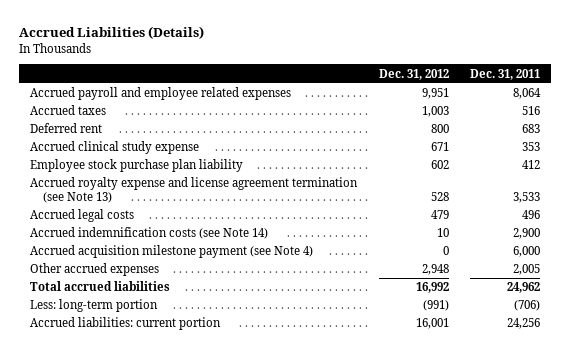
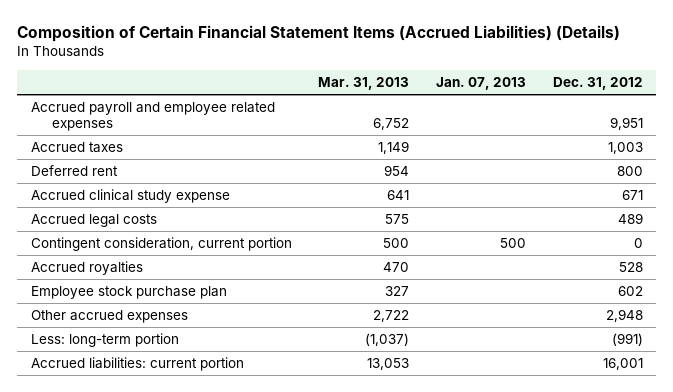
- Accrued Liabilities (Details)
+ Composition of Certain Financial Statement Items (Accrued Liabilities) (Details)
- | Dec. 31, 2012 | Dec. 31, 2011
+ | Mar. 31, 2013 | Jan. 07, 2013 | Dec. 31, 2012
- Employee stock purchase plan liability | 602 | 412
- Accrued royalty expense and license agreement termination (see Note 13) | 528 | 3,533
- Accrued legal costs | 479 | 496
- Accrued indemnification costs (see Note 14) | 10 | 2,900
- Accrued acquisition milestone payment (see Note 4) | 0 | 6,000
+ Accrued legal costs | 575 | | 489
+ Contingent consideration, current portion | 500 | 500 | 0
+ Accrued royalties | 470 | | 528
+ Employee stock purchase plan | 327 | | 602
- Total accrued liabilities | 16,992 | 24,962

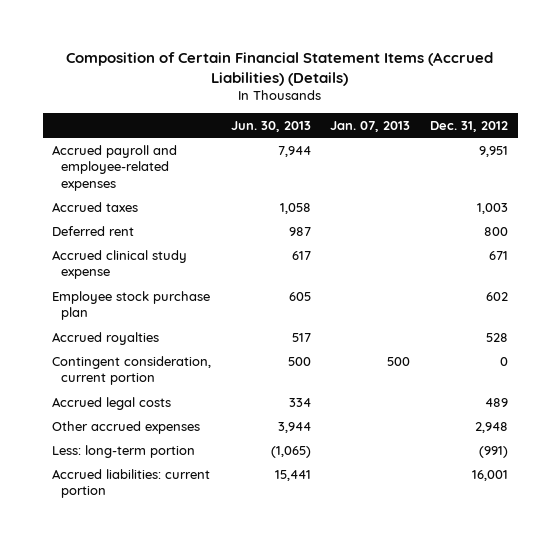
- | Mar. 31, 2013 | Jan. 07, 2013 | Dec. 31, 2012
+ | Jun. 30, 2013 | Jan. 07, 2013 | Dec. 31, 2012
- Accrued payroll and employee related expenses | 6,752 | | 9,951
+ Accrued payroll and employee-related expenses | 7,944 | | 9,951
moved down: Accrued royalties | 517 | | 528
moved down: Contingent consideration, current portion | 500 | 500 | 0
moved down: Accrued legal costs | 334 | | 489

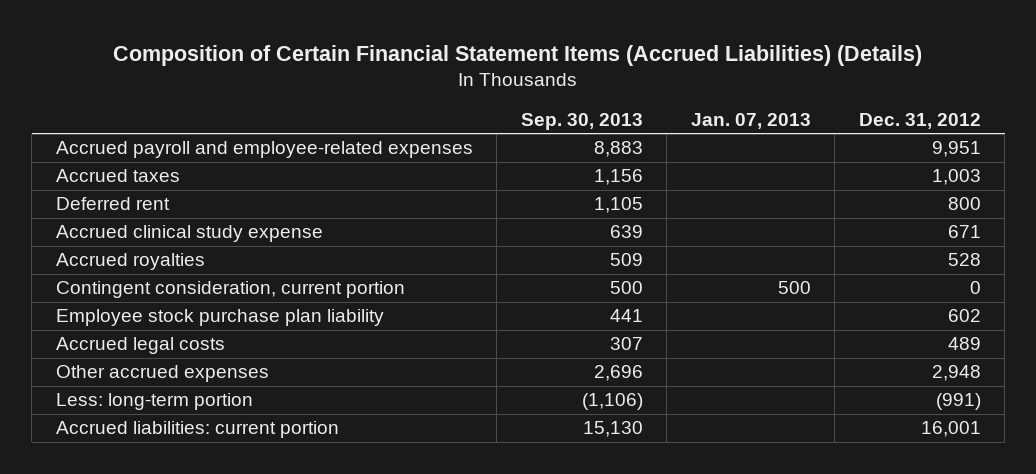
- | Jun. 30, 2013 | Jan. 07, 2013 | Dec. 31, 2012
+ | Sep. 30, 2013 | Jan. 07, 2013 | Dec. 31, 2012
- Employee stock purchase plan | 605 | | 602
+ Employee stock purchase plan liability | 441 | | 602

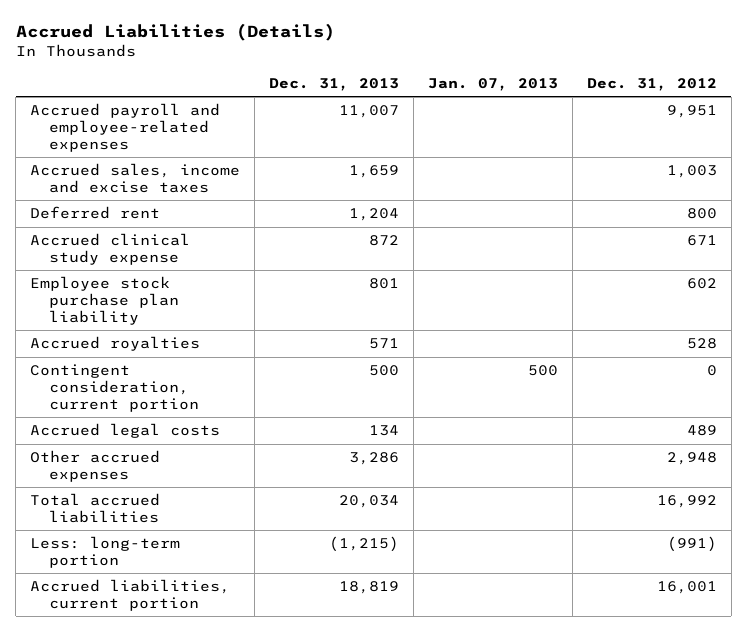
- Composition of Certain Financial Statement Items (Accrued Liabilities) (Details)
+ Accrued Liabilities (Details)
- | Sep. 30, 2013 | Jan. 07, 2013 | Dec. 31, 2012
+ | Dec. 31, 2013 | Jan. 07, 2013 | Dec. 31, 2012
- Accrued taxes | 1,156 | | 1,003
+ Accrued sales, income and excise taxes | 1,659 | | 1,003
moved up: Employee stock purchase plan liability | 801 | | 602
+ Total accrued liabilities | 20,034 | | 16,992
- Accrued liabilities: current portion | 15,130 | | 16,001
+ Accrued liabilities, current portion | 18,819 | | 16,001

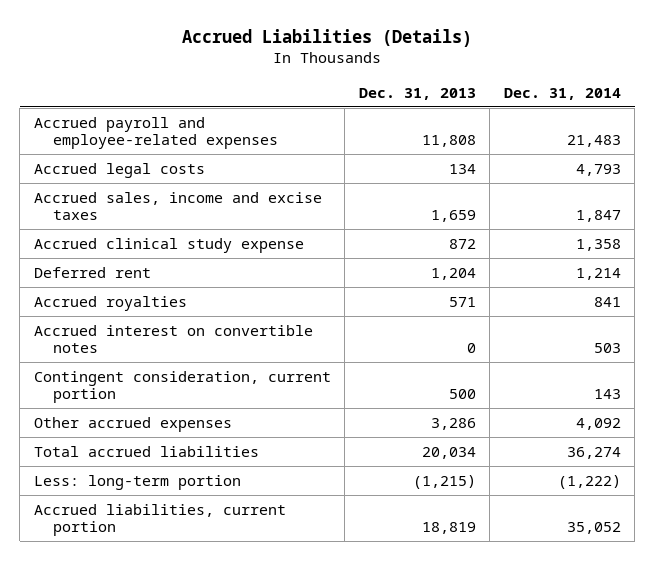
- | Dec. 31, 2013 | Jan. 07, 2013 | Dec. 31, 2012
+ | Dec. 31, 2013 | Dec. 31, 2014
- Accrued payroll and employee-related expenses | 11,007 | | 9,951
+ Accrued payroll and employee-related expenses | 11,808 | 21,483
moved up: Accrued legal costs | 134 | 4,793
- Employee stock purchase plan liability | 801 | | 602
moved down: Deferred rent | 1,204 | 1,214
+ Accrued interest on convertible notes | 0 | 503

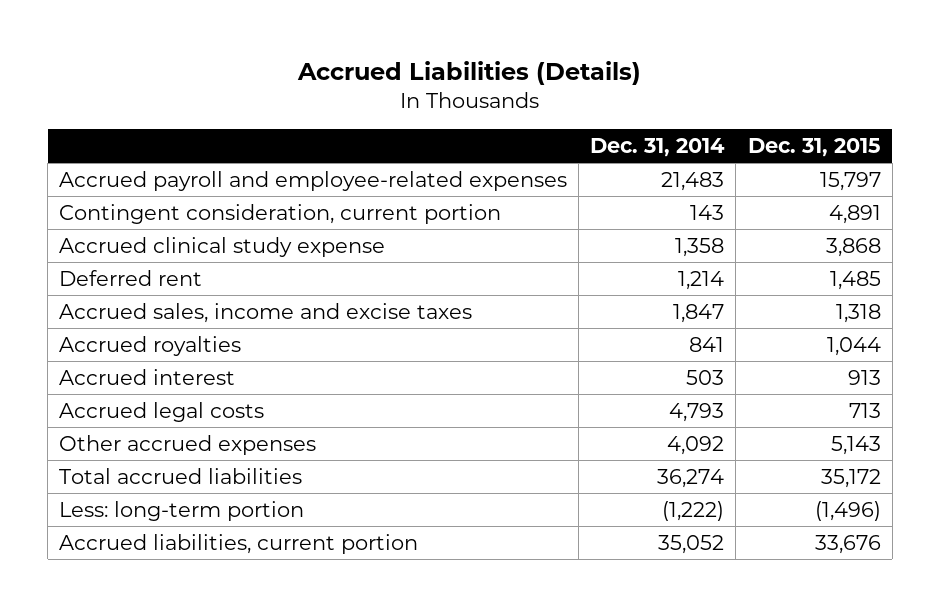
- | Dec. 31, 2013 | Dec. 31, 2014
+ | Dec. 31, 2014 | Dec. 31, 2015
moved up: Contingent consideration, current portion | 143 | 4,891
moved down: Accrued sales, income and excise taxes | 1,847 | 1,318
- Accrued interest on convertible notes | 0 | 503
+ Accrued interest | 503 | 913
moved down: Accrued legal costs | 4,793 | 713

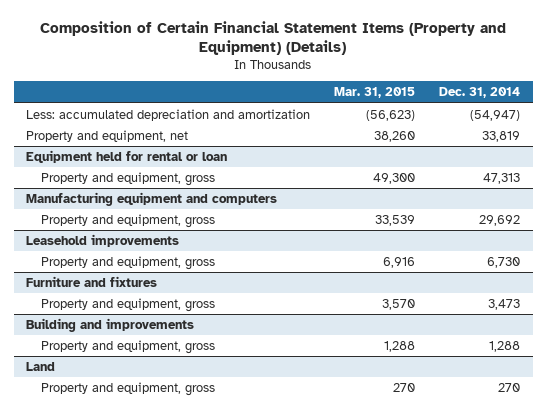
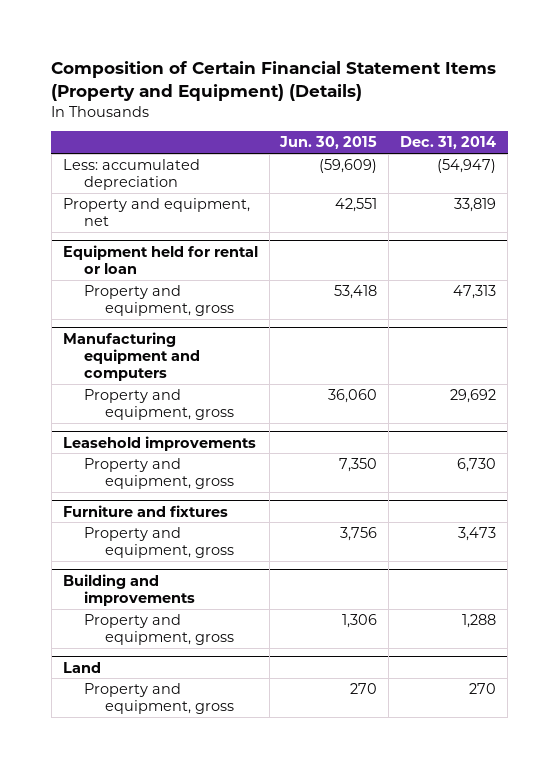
- | Mar. 31, 2015 | Dec. 31, 2014
+ | Jun. 30, 2015 | Dec. 31, 2014
- Less: accumulated depreciation and amortization | (56,623) | (54,947)
+ Less: accumulated depreciation | (59,609) | (54,947)

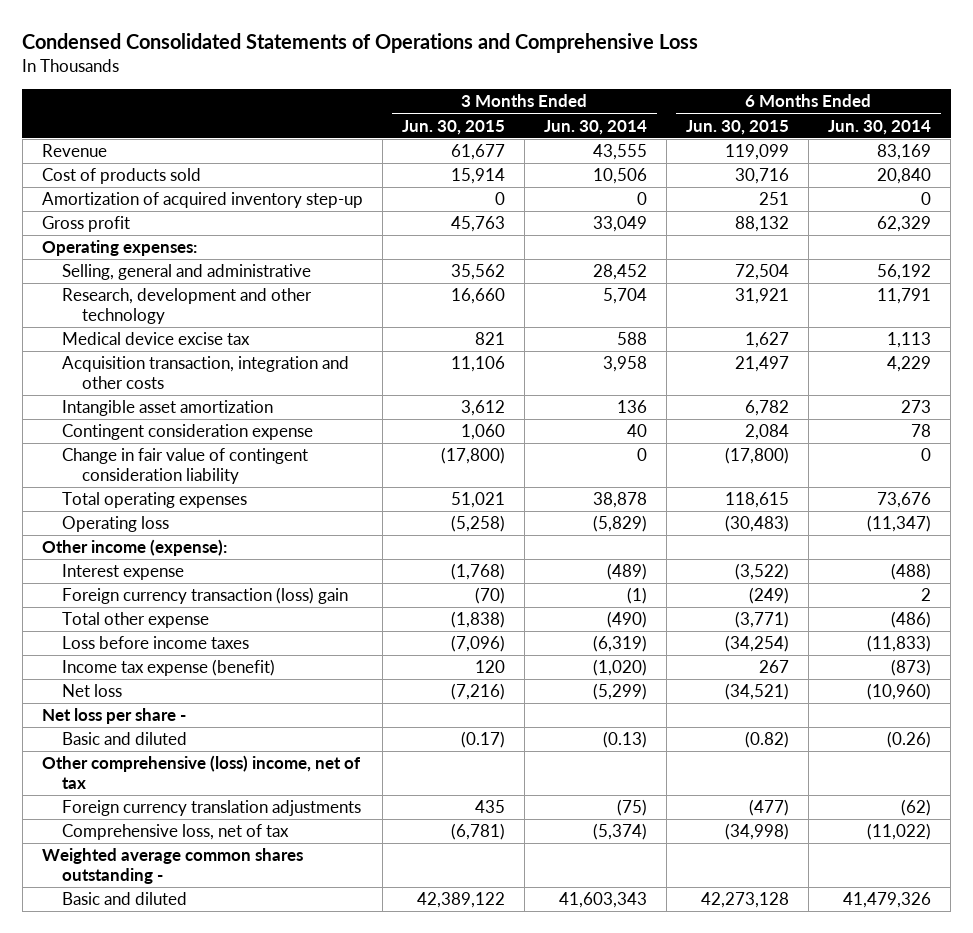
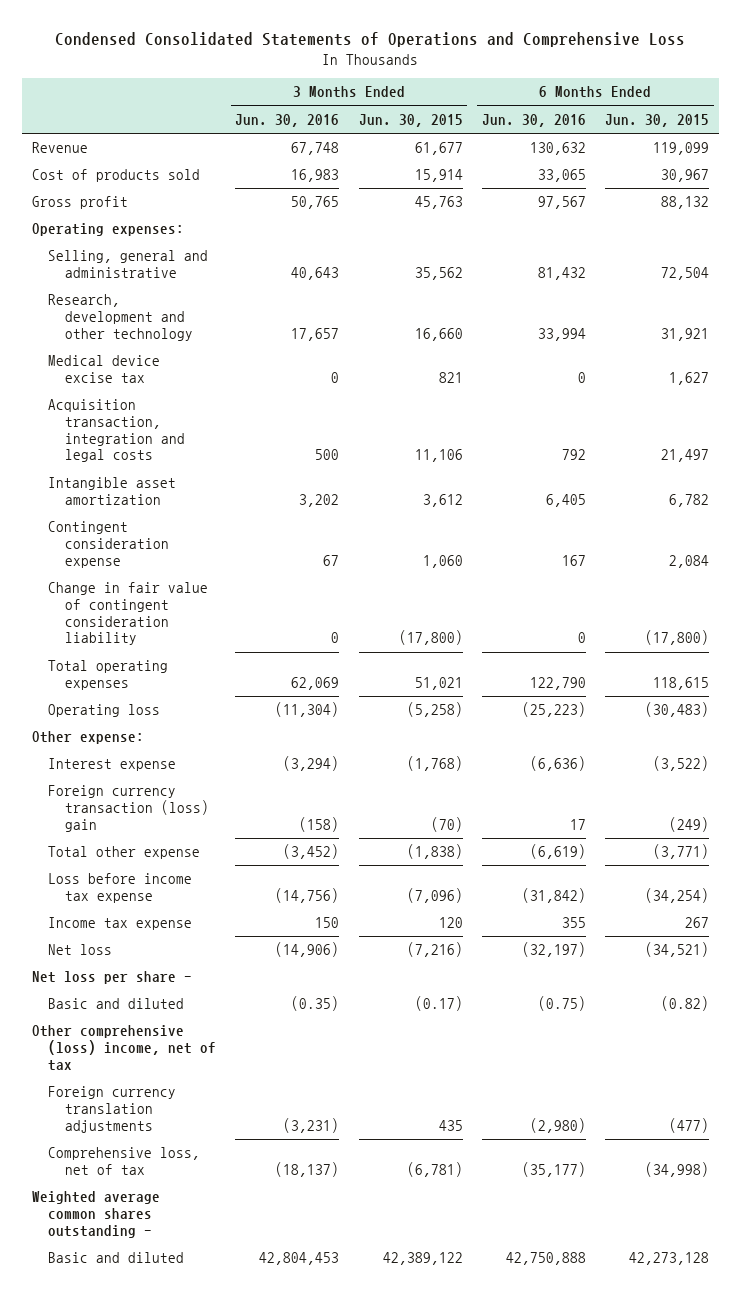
- | 3 Months Ended Jun. 30, 2015 | 3 Months Ended Jun. 30, 2014 | 6 Months Ended Jun. 30, 2015 | 6 Months Ended Jun. 30, 2014
+ | 3 Months Ended Jun. 30, 2016 | 3 Months Ended Jun. 30, 2015 | 6 Months Ended Jun. 30, 2016 | 6 Months Ended Jun. 30, 2015
- Cost of products sold | 15,914 | 10,506 | 30,716 | 20,840
- Amortization of acquired inventory step-up | 0 | 0 | 251 | 0
+ Cost of products sold | 16,983 | 15,914 | 33,065 | 30,967
- Acquisition transaction, integration and other costs | 11,106 | 3,958 | 21,497 | 4,229
+ Acquisition transaction, integration and legal costs | 500 | 11,106 | 792 | 21,497
- Other income (expense):
+ Other expense:
- Loss before income taxes | (7,096) | (6,319) | (34,254) | (11,833)
- Income tax expense (benefit) | 120 | (1,020) | 267 | (873)
+ Loss before income tax expense | (14,756) | (7,096) | (31,842) | (34,254)
+ Income tax expense | 150 | 120 | 355 | 267

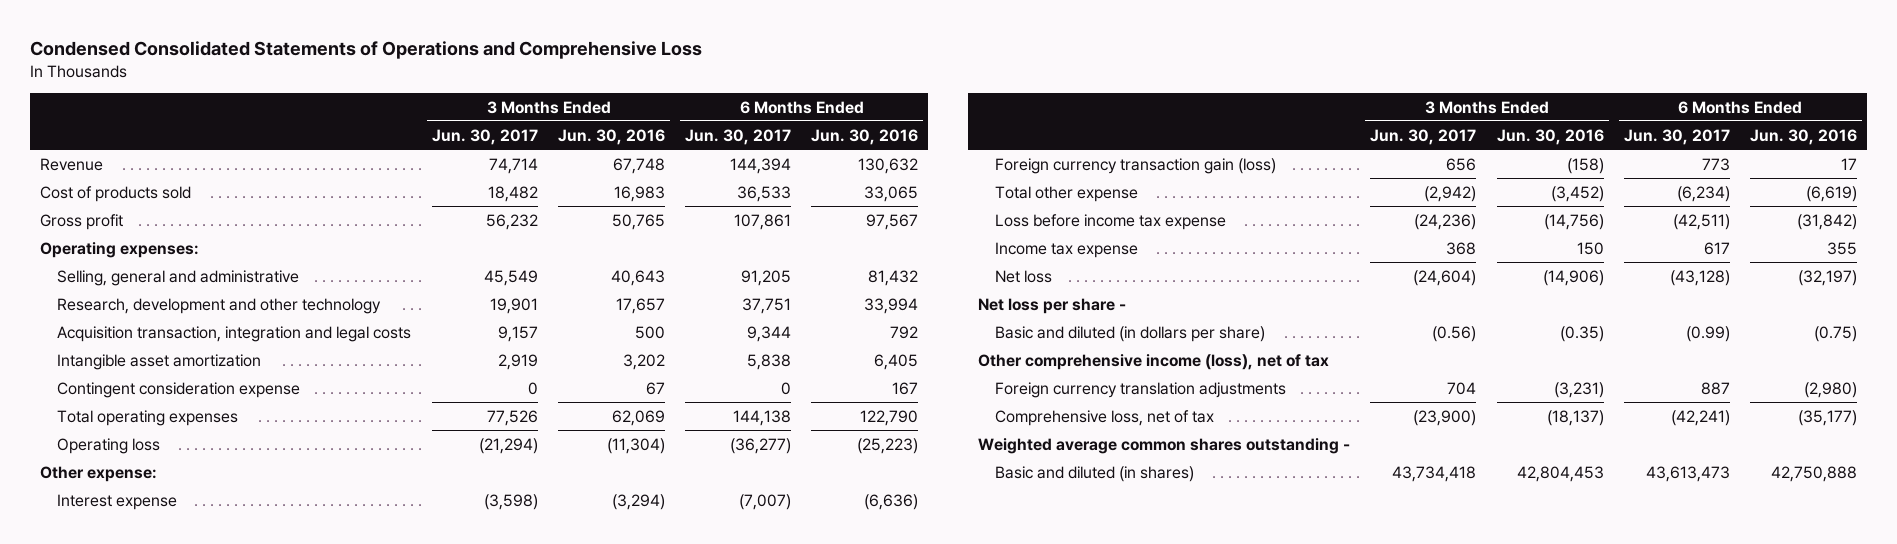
- | 3 Months Ended Jun. 30, 2016 | 3 Months Ended Jun. 30, 2015 | 6 Months Ended Jun. 30, 2016 | 6 Months Ended Jun. 30, 2015
+ | 3 Months Ended Jun. 30, 2017 | 3 Months Ended Jun. 30, 2016 | 6 Months Ended Jun. 30, 2017 | 6 Months Ended Jun. 30, 2016
- Medical device excise tax | 0 | 821 | 0 | 1,627
- Change in fair value of contingent consideration liability | 0 | (17,800) | 0 | (17,800)
- Foreign currency transaction (loss) gain | (158) | (70) | 17 | (249)
+ Foreign currency transaction gain (loss) | 656 | (158) | 773 | 17
- Basic and diluted | (0.35) | (0.17) | (0.75) | (0.82)
- Other comprehensive (loss) income, net of tax
+ Basic and diluted (in dollars per share) | (0.56) | (0.35) | (0.99) | (0.75)
+ Other comprehensive income (loss), net of tax
- Basic and diluted | 42,804,453 | 42,389,122 | 42,750,888 | 42,273,128
+ Basic and diluted (in shares) | 43,734,418 | 42,804,453 | 43,613,473 | 42,750,888

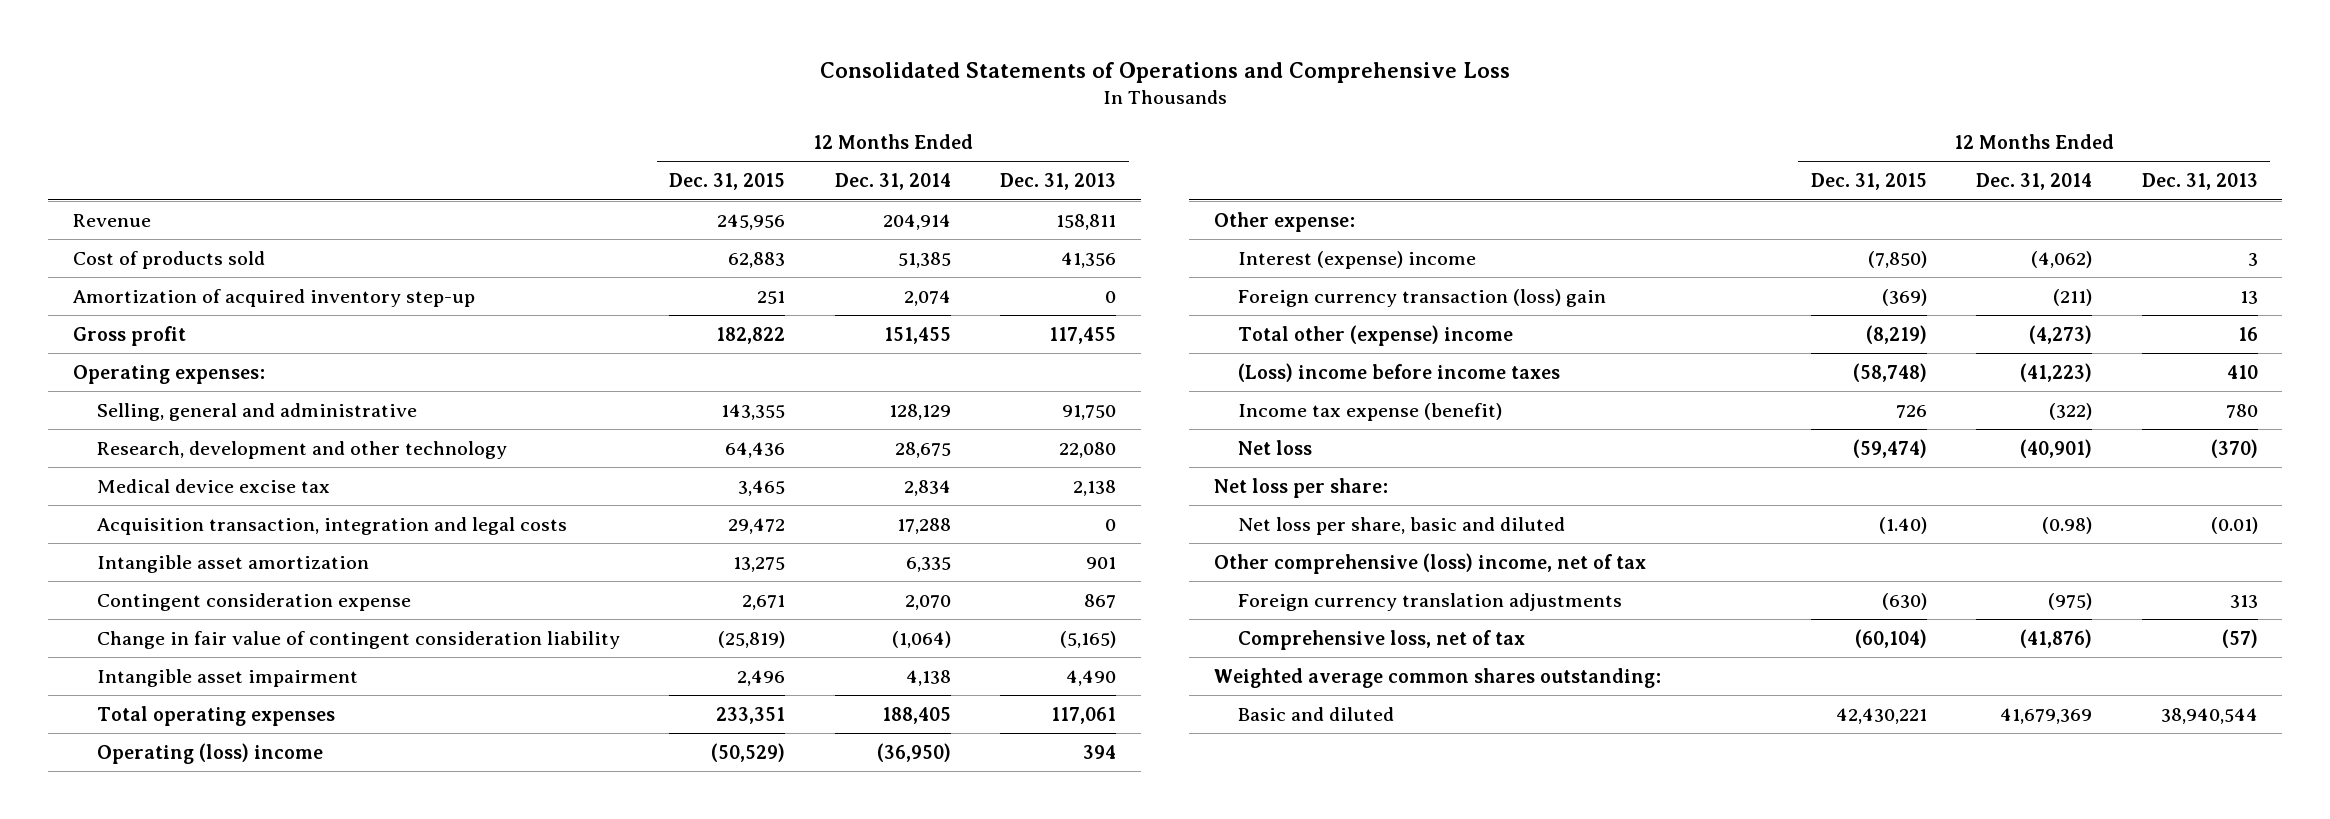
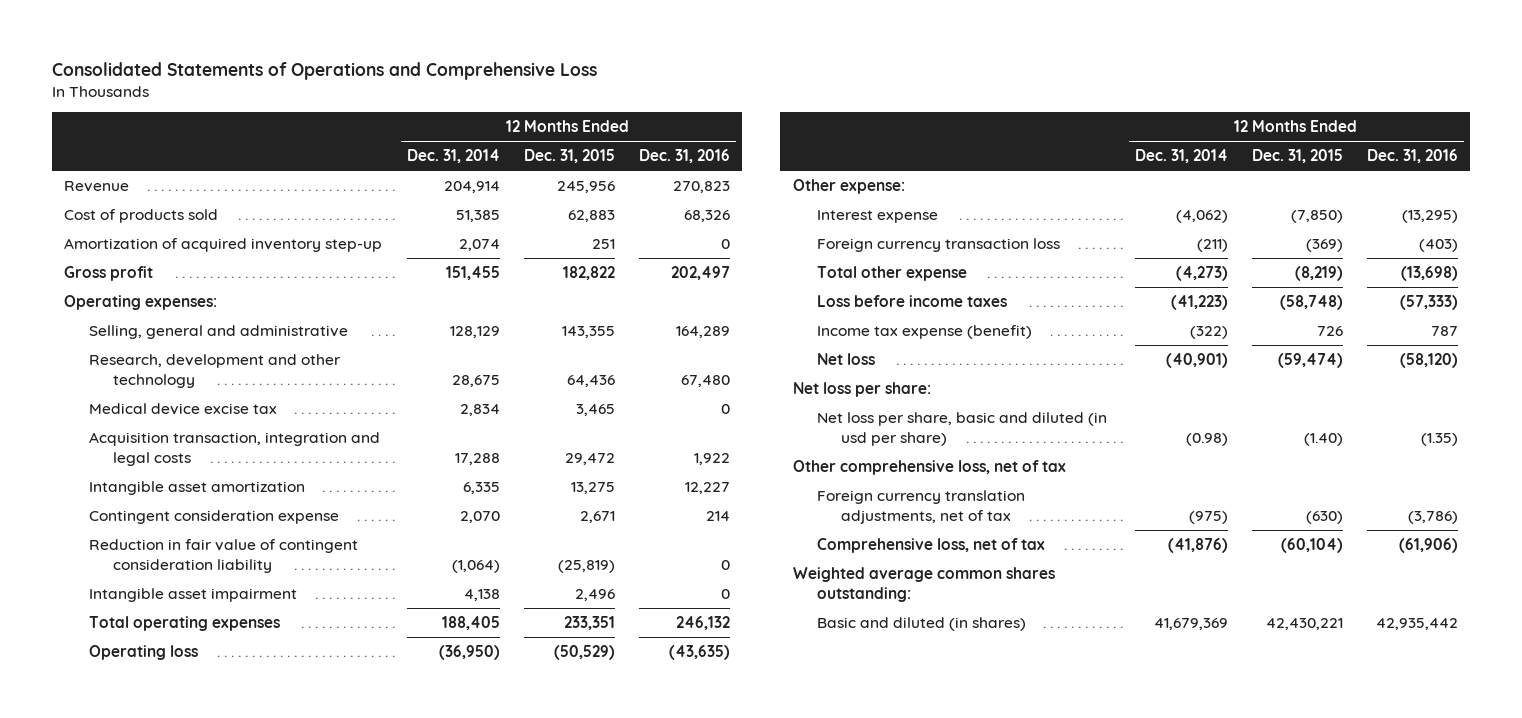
- | 12 Months Ended Dec. 31, 2015 | 12 Months Ended Dec. 31, 2014 | 12 Months Ended Dec. 31, 2013
+ | 12 Months Ended Dec. 31, 2014 | 12 Months Ended Dec. 31, 2015 | 12 Months Ended Dec. 31, 2016
- Change in fair value of contingent consideration liability | (25,819) | (1,064) | (5,165)
+ Reduction in fair value of contingent consideration liability | (1,064) | (25,819) | 0
- Operating (loss) income | (50,529) | (36,950) | 394
+ Operating loss | (36,950) | (50,529) | (43,635)
- Interest (expense) income | (7,850) | (4,062) | 3
- Foreign currency transaction (loss) gain | (369) | (211) | 13
- Total other (expense) income | (8,219) | (4,273) | 16
- (Loss) income before income taxes | (58,748) | (41,223) | 410
+ Interest expense | (4,062) | (7,850) | (13,295)
+ Foreign currency transaction loss | (211) | (369) | (403)
+ Total other expense | (4,273) | (8,219) | (13,698)
+ Loss before income taxes | (41,223) | (58,748) | (57,333)
- Net loss per share, basic and diluted | (1.40) | (0.98) | (0.01)
- Other comprehensive (loss) income, net of tax
- Foreign currency translation adjustments | (630) | (975) | 313
+ Net loss per share, basic and diluted (in usd per share) | (0.98) | (1.40) | (1.35)
+ Other comprehensive loss, net of tax
+ Foreign currency translation adjustments, net of tax | (975) | (630) | (3,786)
- Basic and diluted | 42,430,221 | 41,679,369 | 38,940,544
+ Basic and diluted (in shares) | 41,679,369 | 42,430,221 | 42,935,442

